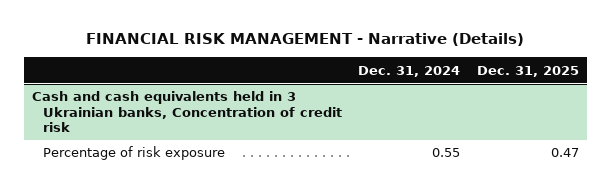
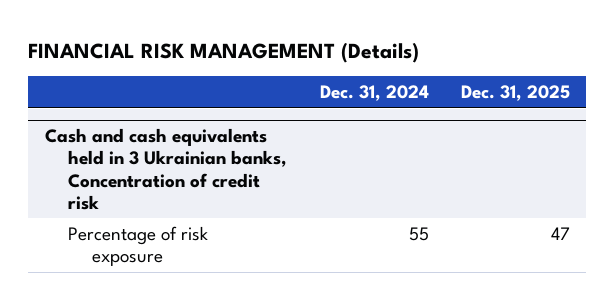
- FINANCIAL RISK MANAGEMENT - Narrative (Details)
+ FINANCIAL RISK MANAGEMENT (Details)
@ Cash and cash equivalents held in 3 Ukrainian banks, Concentration of credit risk
- Percentage of risk exposure | 0.55 | 0.47
+ Percentage of risk exposure | 55 | 47

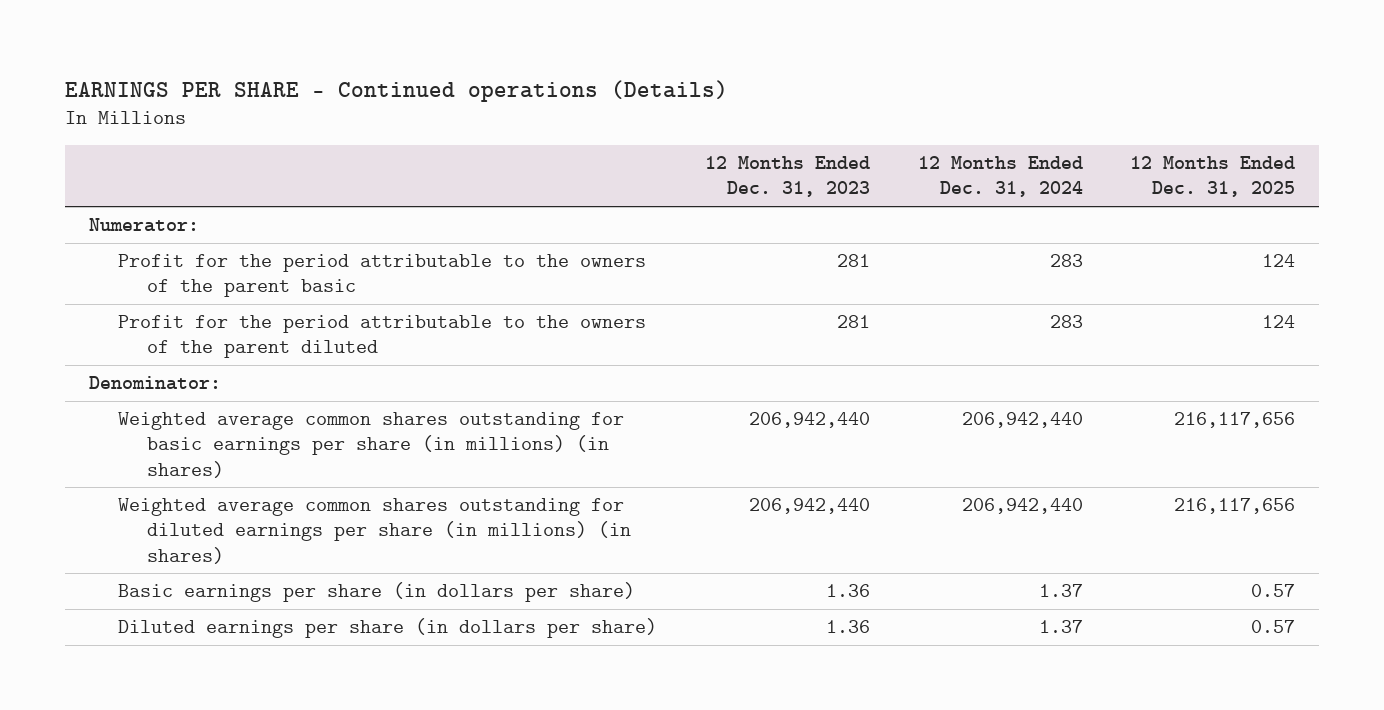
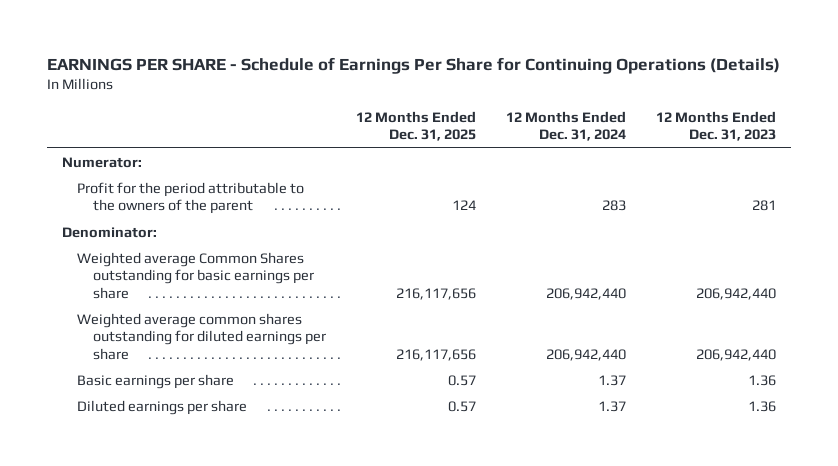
- EARNINGS PER SHARE - Continued operations (Details)
+ EARNINGS PER SHARE - Schedule of Earnings Per Share for Continuing Operations (Details)
- | 12 Months Ended Dec. 31, 2023 | 12 Months Ended Dec. 31, 2024 | 12 Months Ended Dec. 31, 2025
+ | 12 Months Ended Dec. 31, 2025 | 12 Months Ended Dec. 31, 2024 | 12 Months Ended Dec. 31, 2023
- Profit for the period attributable to the owners of the parent basic | 281 | 283 | 124
- Profit for the period attributable to the owners of the parent diluted | 281 | 283 | 124
+ Profit for the period attributable to the owners of the parent | 124 | 283 | 281
- Weighted average common shares outstanding for basic earnings per share (in millions) (in shares) | 206,942,440 | 206,942,440 | 216,117,656
- Weighted average common shares outstanding for diluted earnings per share (in millions) (in shares) | 206,942,440 | 206,942,440 | 216,117,656
- Basic earnings per share (in dollars per share) | 1.36 | 1.37 | 0.57
- Diluted earnings per share (in dollars per share) | 1.36 | 1.37 | 0.57
+ Weighted average Common Shares outstanding for basic earnings per share | 216,117,656 | 206,942,440 | 206,942,440
+ Weighted average common shares outstanding for diluted earnings per share | 216,117,656 | 206,942,440 | 206,942,440
+ Basic earnings per share | 0.57 | 1.37 | 1.36
+ Diluted earnings per share | 0.57 | 1.37 | 1.36

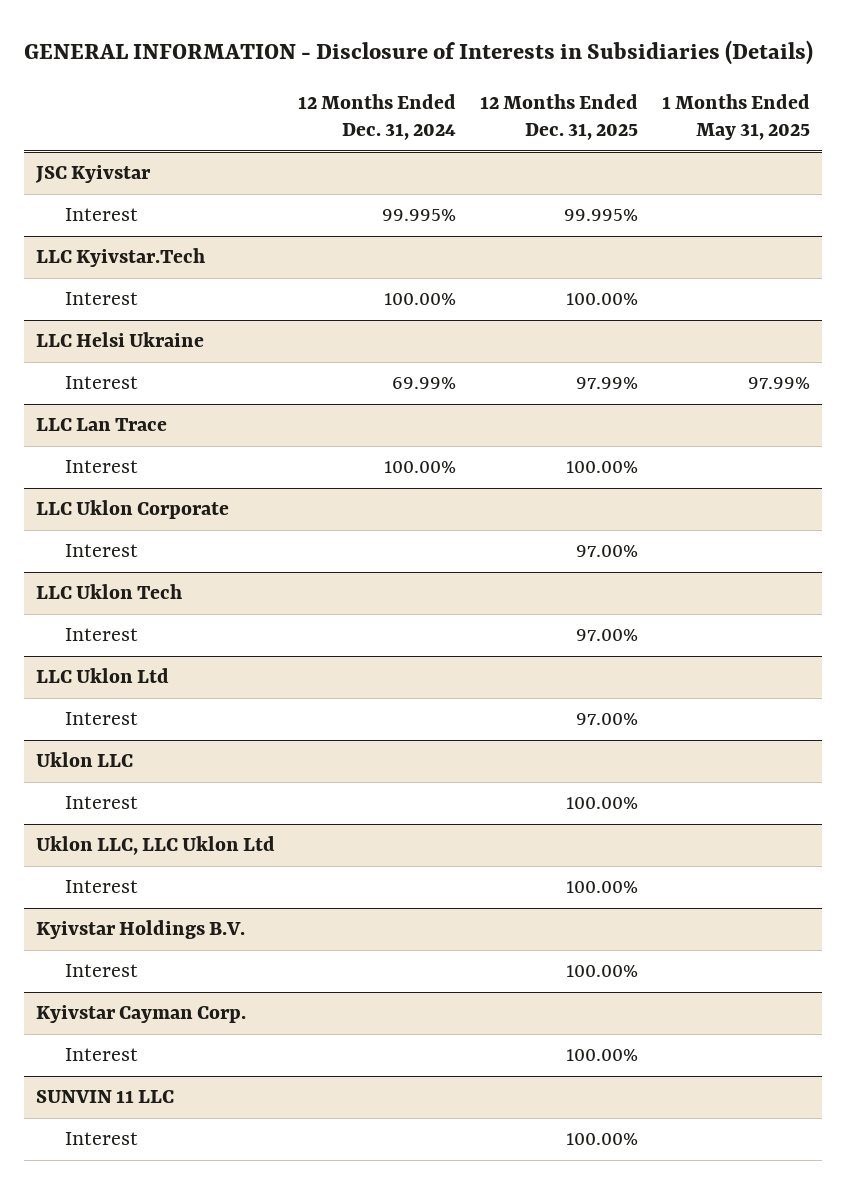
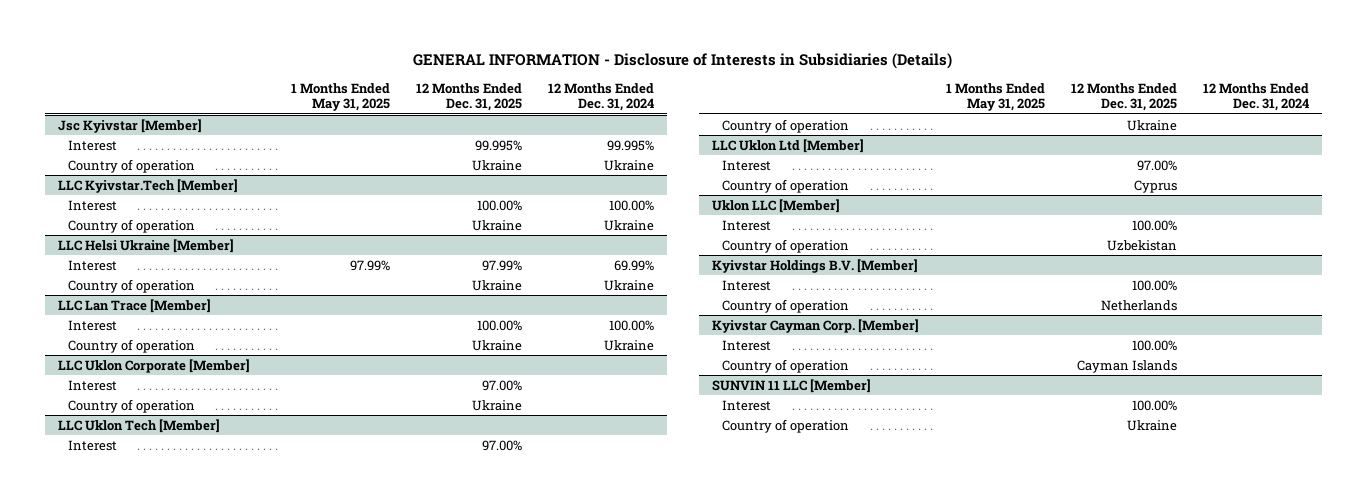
- | 12 Months Ended Dec. 31, 2024 | 12 Months Ended Dec. 31, 2025 | 1 Months Ended May 31, 2025
+ | 1 Months Ended May 31, 2025 | 12 Months Ended Dec. 31, 2025 | 12 Months Ended Dec. 31, 2024
- JSC Kyivstar
+ Jsc Kyivstar [Member]
- LLC Kyivstar.Tech
+ Country of operation | | Ukraine | Ukraine
+ LLC Kyivstar.Tech [Member]
- LLC Helsi Ukraine
+ Country of operation | | Ukraine | Ukraine
+ LLC Helsi Ukraine [Member]
- LLC Lan Trace
+ Country of operation | | Ukraine | Ukraine
+ LLC Lan Trace [Member]
- LLC Uklon Corporate
+ Country of operation | | Ukraine | Ukraine
+ LLC Uklon Corporate [Member]
- LLC Uklon Tech
+ Country of operation | | Ukraine |
+ LLC Uklon Tech [Member]
- LLC Uklon Ltd
+ Country of operation | | Ukraine |
+ LLC Uklon Ltd [Member]
- Uklon LLC
- Interest | | 100.00% |
- Uklon LLC, LLC Uklon Ltd
+ Country of operation | | Cyprus |
+ Uklon LLC [Member]
- Kyivstar Holdings B.V.
+ Country of operation | | Uzbekistan |
+ Kyivstar Holdings B.V. [Member]
- Kyivstar Cayman Corp.
+ Country of operation | | Netherlands |
+ Kyivstar Cayman Corp. [Member]
- SUNVIN 11 LLC
+ Country of operation | | Cayman Islands |
+ SUNVIN 11 LLC [Member]
+ Country of operation | | Ukraine |

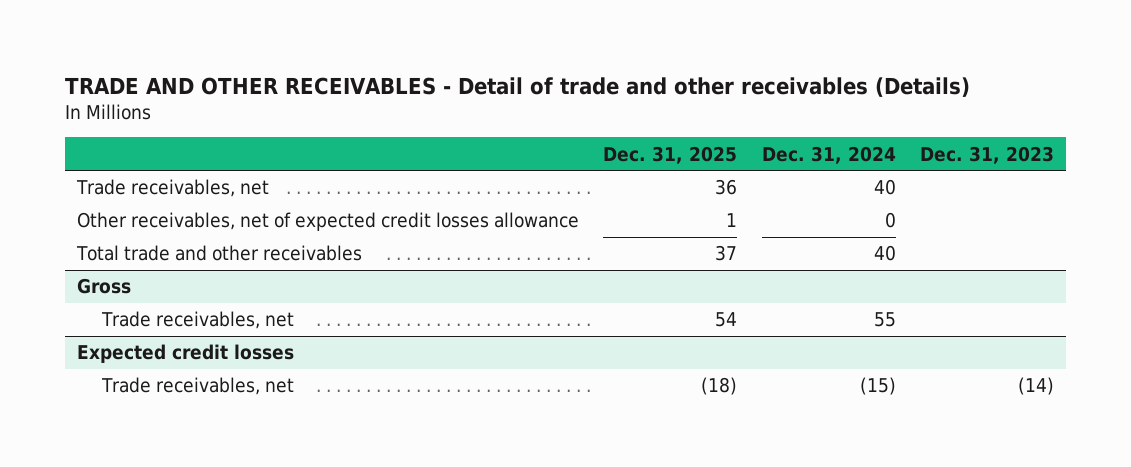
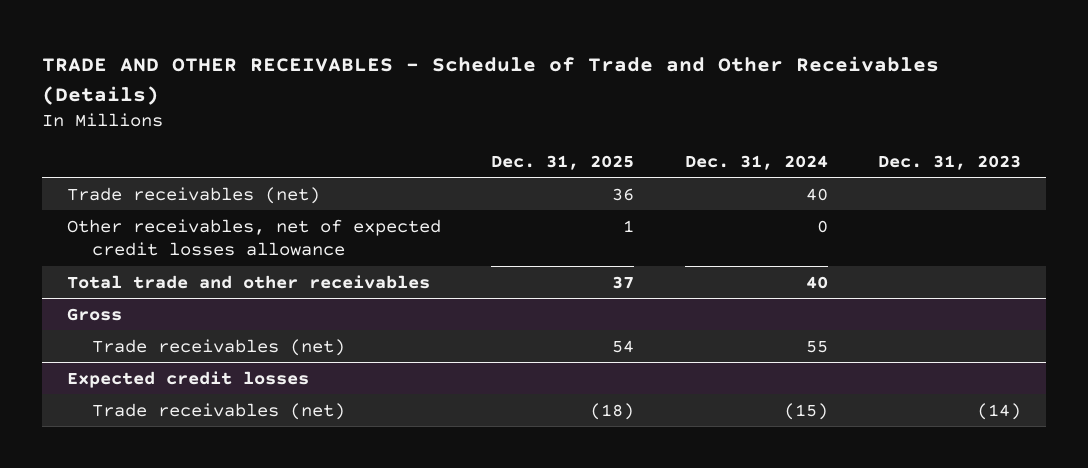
- TRADE AND OTHER RECEIVABLES - Detail of trade and other receivables (Details)
+ TRADE AND OTHER RECEIVABLES - Schedule of Trade and Other Receivables (Details)
- Trade receivables, net | 36 | 40 |
+ Trade receivables (net) | 36 | 40 |
@ Gross
- Trade receivables, net | 54 | 55 |
+ Trade receivables (net) | 54 | 55 |
@ Expected credit losses
- Trade receivables, net | (18) | (15) | (14)
+ Trade receivables (net) | (18) | (15) | (14)

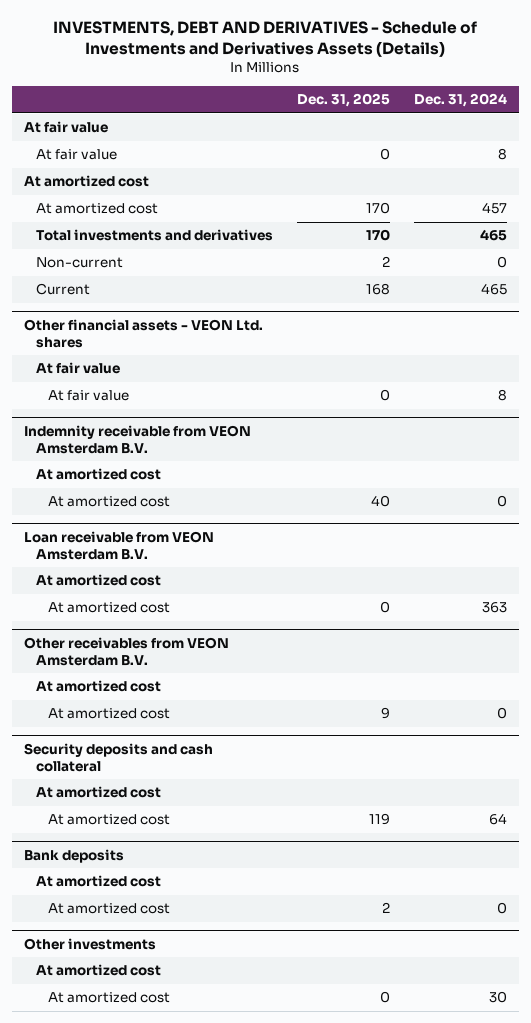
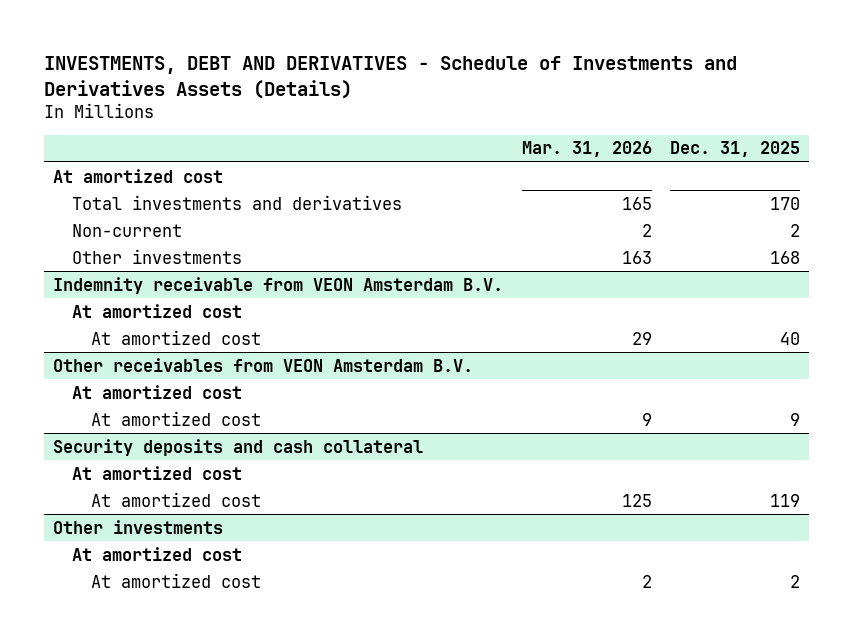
- | Dec. 31, 2025 | Dec. 31, 2024
+ | Mar. 31, 2026 | Dec. 31, 2025
- At fair value
- At fair value | 0 | 8
- At amortized cost | 170 | 457
- Current | 168 | 465
- Other financial assets - VEON Ltd. shares
- At fair value
- At fair value | 0 | 8
+ Other investments | 163 | 168
- Loan receivable from VEON Amsterdam B.V.
- At amortized cost
- At amortized cost | 0 | 363
- Bank deposits
- At amortized cost
- At amortized cost | 2 | 0
@ Other investments
- At amortized cost | 0 | 30
+ At amortized cost | 2 | 2

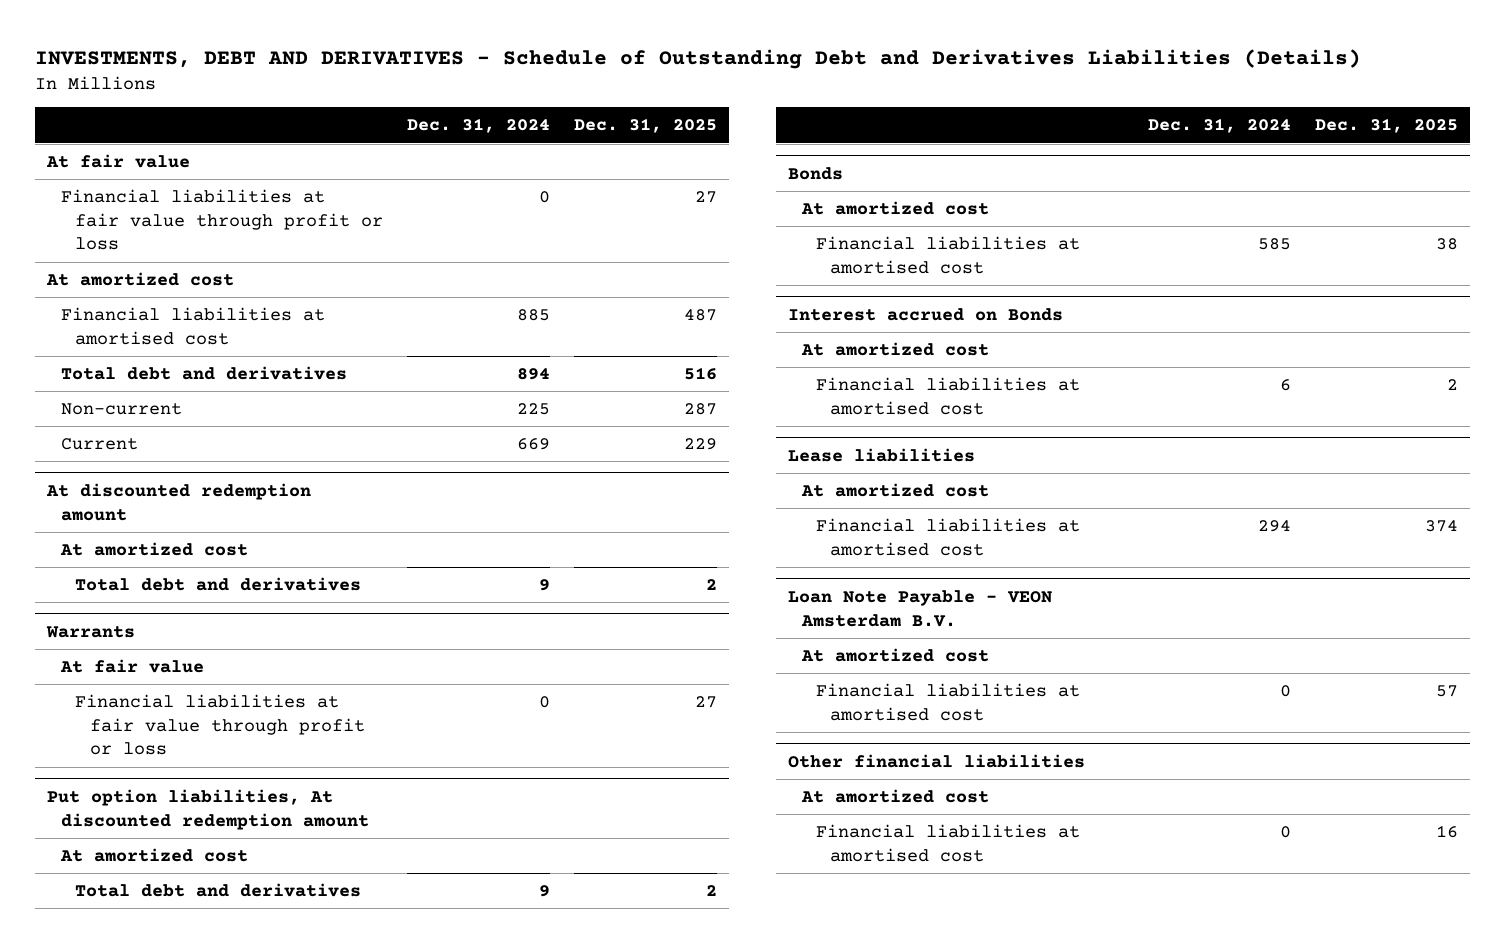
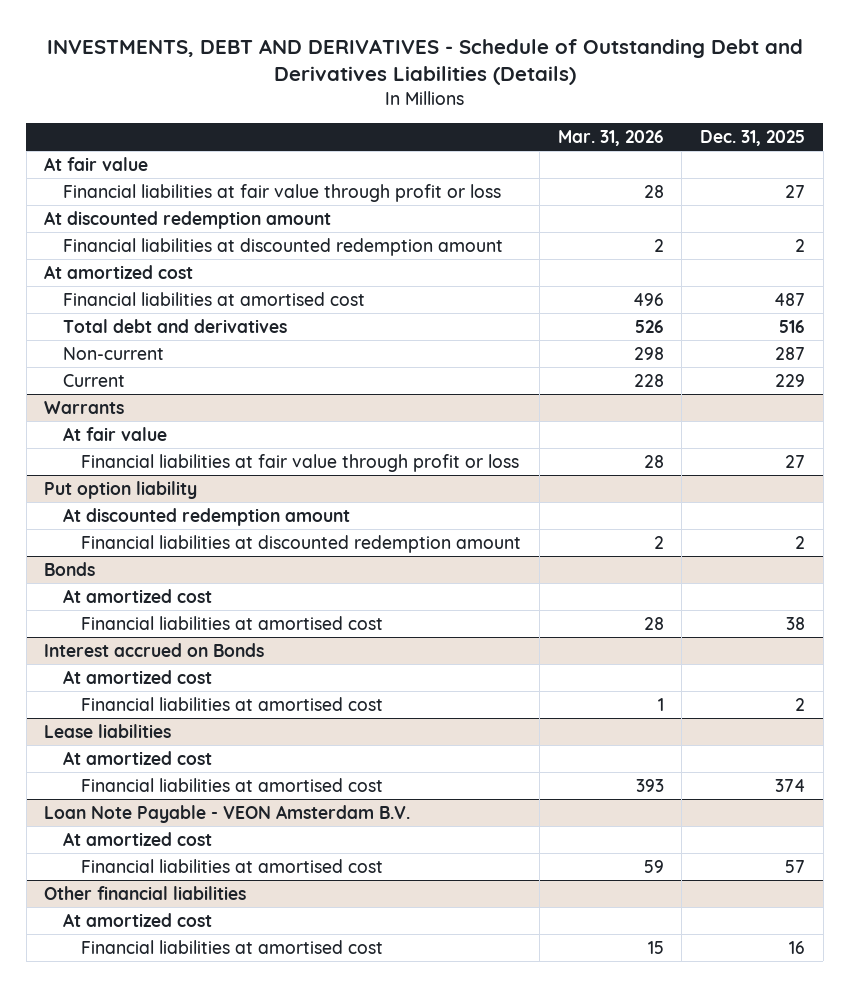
- | Dec. 31, 2024 | Dec. 31, 2025
+ | Mar. 31, 2026 | Dec. 31, 2025
+ At discounted redemption amount
+ Financial liabilities at discounted redemption amount | 2 | 2
- At discounted redemption amount
- At amortized cost
- Total debt and derivatives | 9 | 2
- Put option liabilities, At discounted redemption amount
- At amortized cost
- Total debt and derivatives | 9 | 2
+ Put option liability
+ At discounted redemption amount
+ Financial liabilities at discounted redemption amount | 2 | 2

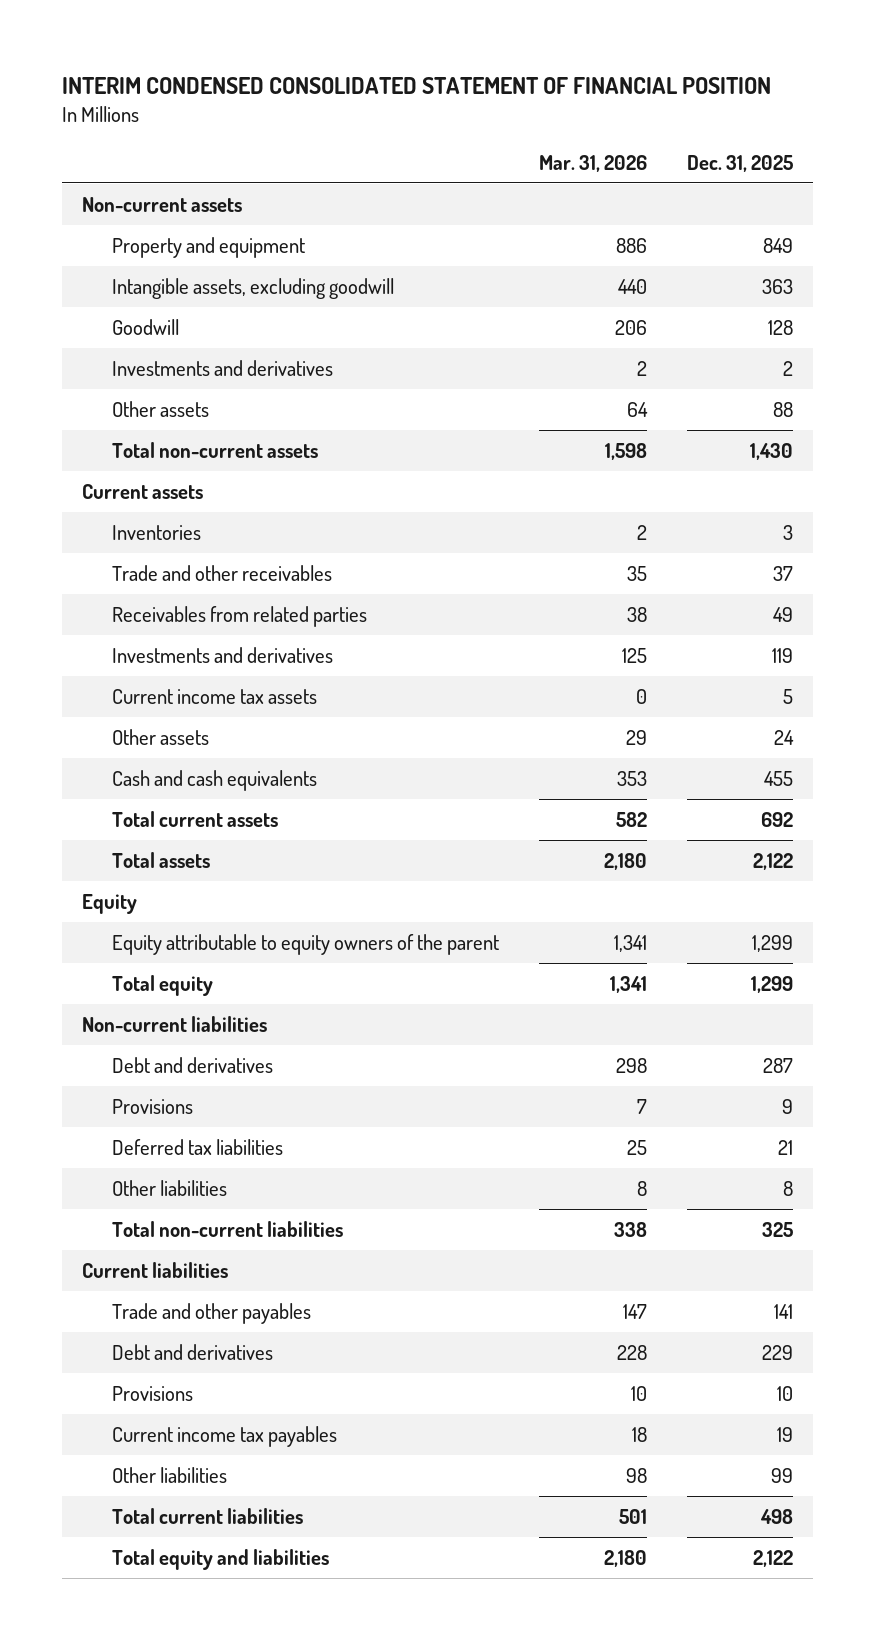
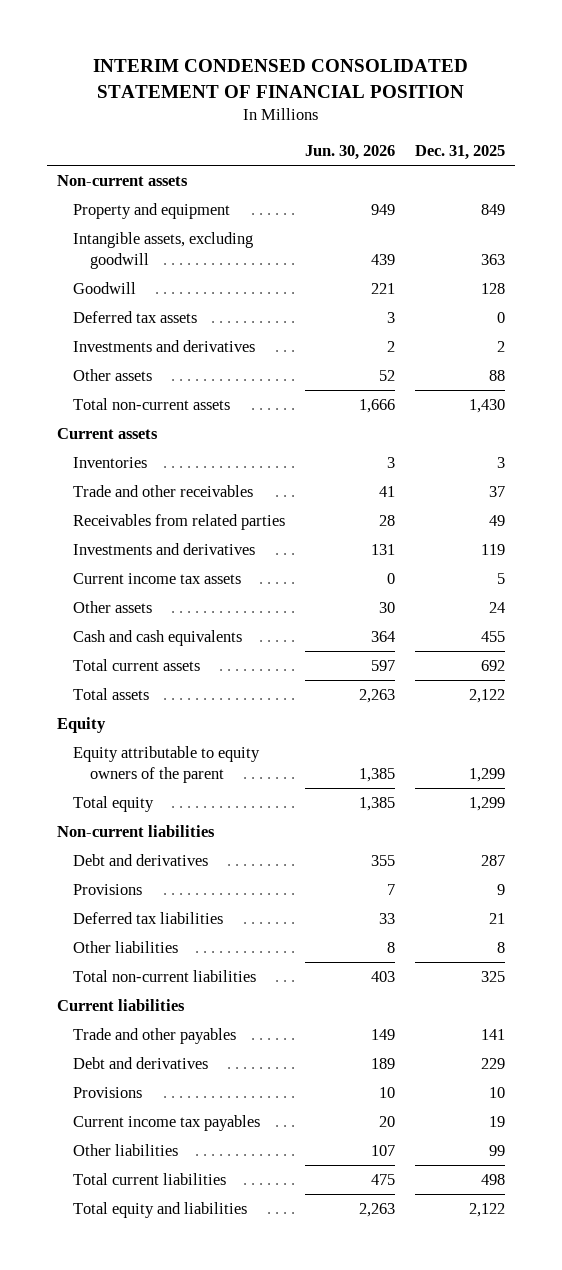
- | Mar. 31, 2026 | Dec. 31, 2025
+ | Jun. 30, 2026 | Dec. 31, 2025
+ Deferred tax assets | 3 | 0

